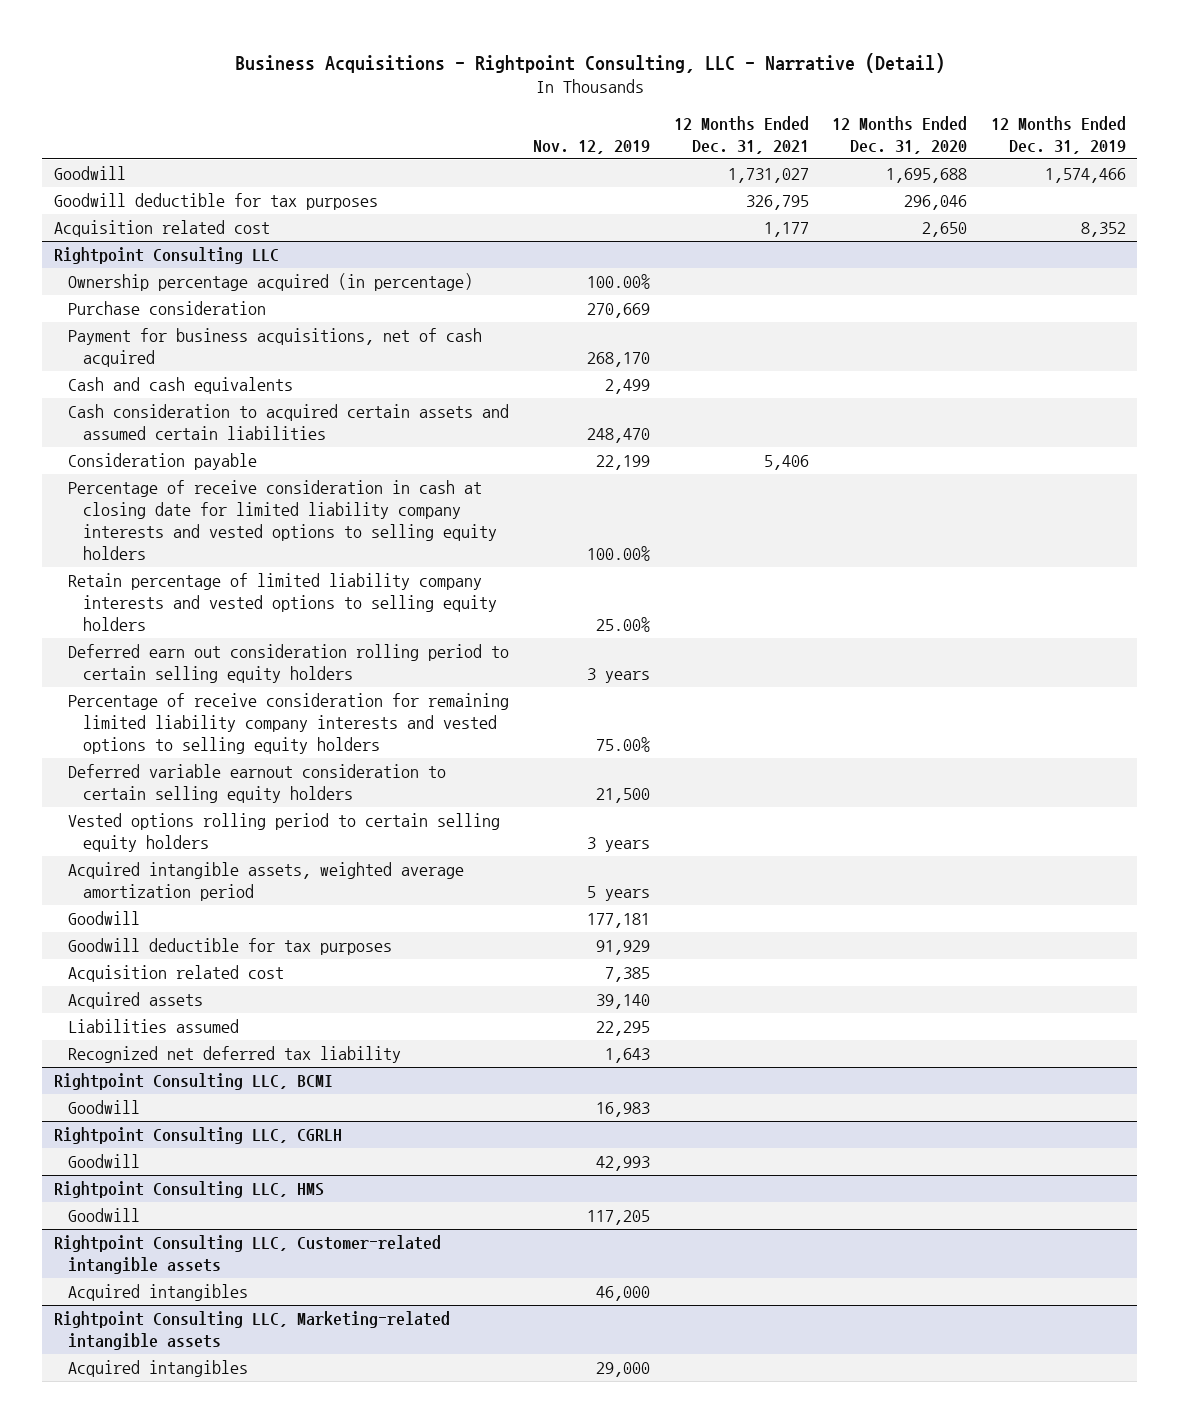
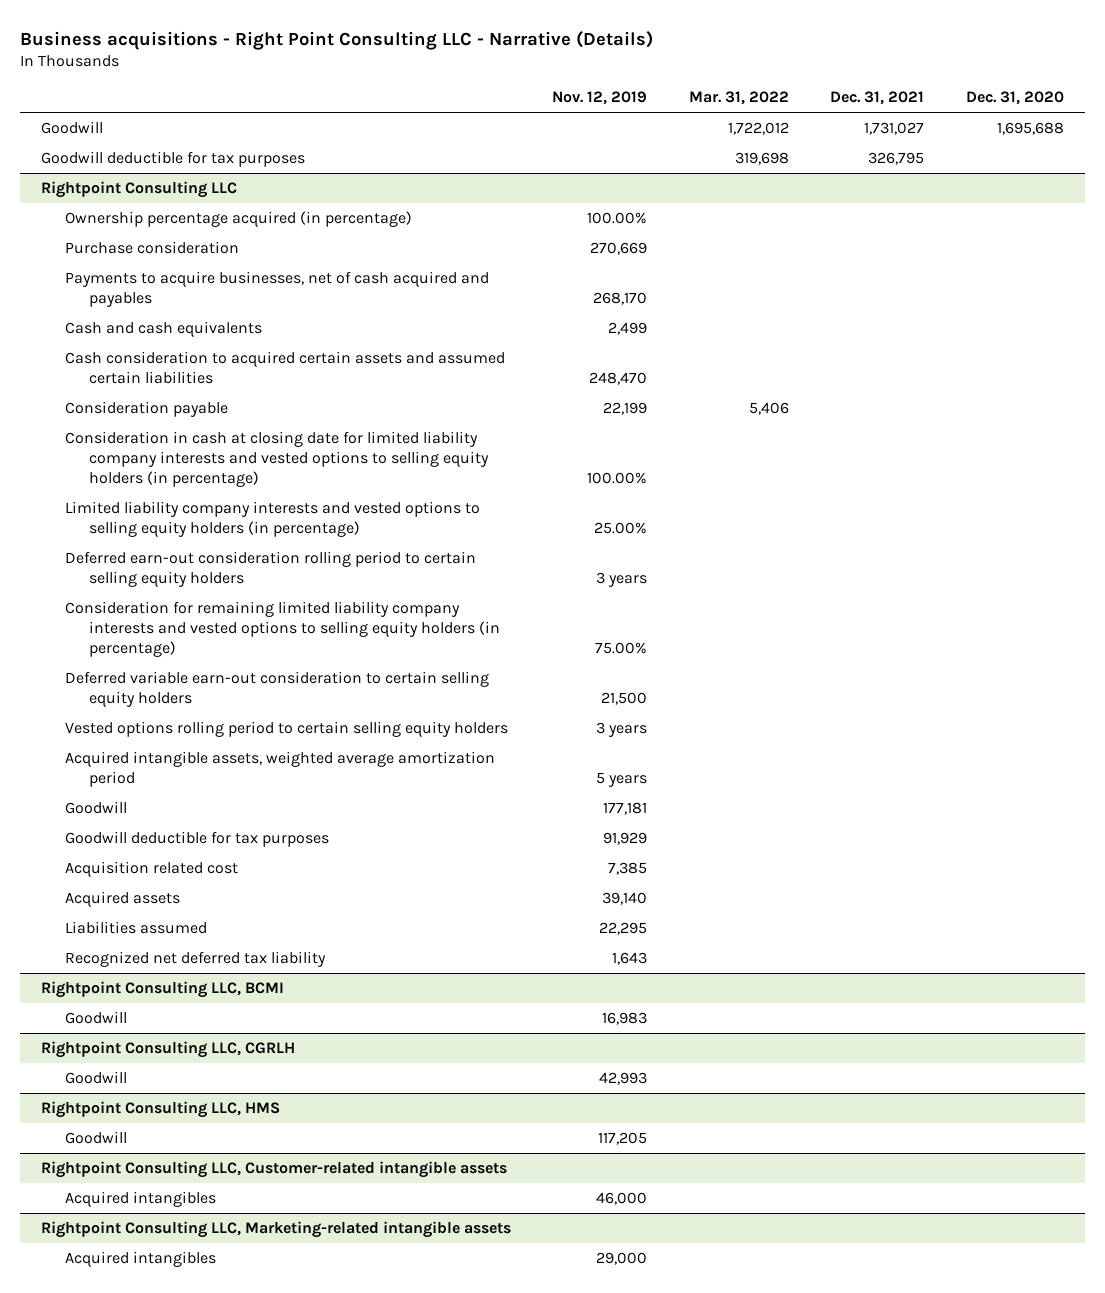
- Business Acquisitions - Rightpoint Consulting, LLC - Narrative (Detail)
+ Business acquisitions - Right Point Consulting LLC - Narrative (Details)
- | Nov. 12, 2019 | 12 Months Ended Dec. 31, 2021 | 12 Months Ended Dec. 31, 2020 | 12 Months Ended Dec. 31, 2019
+ | Nov. 12, 2019 | Mar. 31, 2022 | Dec. 31, 2021 | Dec. 31, 2020
- Acquisition related cost | | 1,177 | 2,650 | 8,352
@ Rightpoint Consulting LLC
- Payment for business acquisitions, net of cash acquired | 268,170 | | |
+ Payments to acquire businesses, net of cash acquired and payables | 268,170 | | |
- Percentage of receive consideration in cash at closing date for limited liability company interests and vested options to selling equity holders | 100.00% | | |
- Retain percentage of limited liability company interests and vested options to selling equity holders | 25.00% | | |
- Deferred earn out consideration rolling period to certain selling equity holders | 3 years | | |
- Percentage of receive consideration for remaining limited liability company interests and vested options to selling equity holders | 75.00% | | |
- Deferred variable earnout consideration to certain selling equity holders | 21,500 | | |
+ Consideration in cash at closing date for limited liability company interests and vested options to selling equity holders (in percentage) | 100.00% | | |
+ Limited liability company interests and vested options to selling equity holders (in percentage) | 25.00% | | |
+ Deferred earn-out consideration rolling period to certain selling equity holders | 3 years | | |
+ Consideration for remaining limited liability company interests and vested options to selling equity holders (in percentage) | 75.00% | | |
+ Deferred variable earn-out consideration to certain selling equity holders | 21,500 | | |

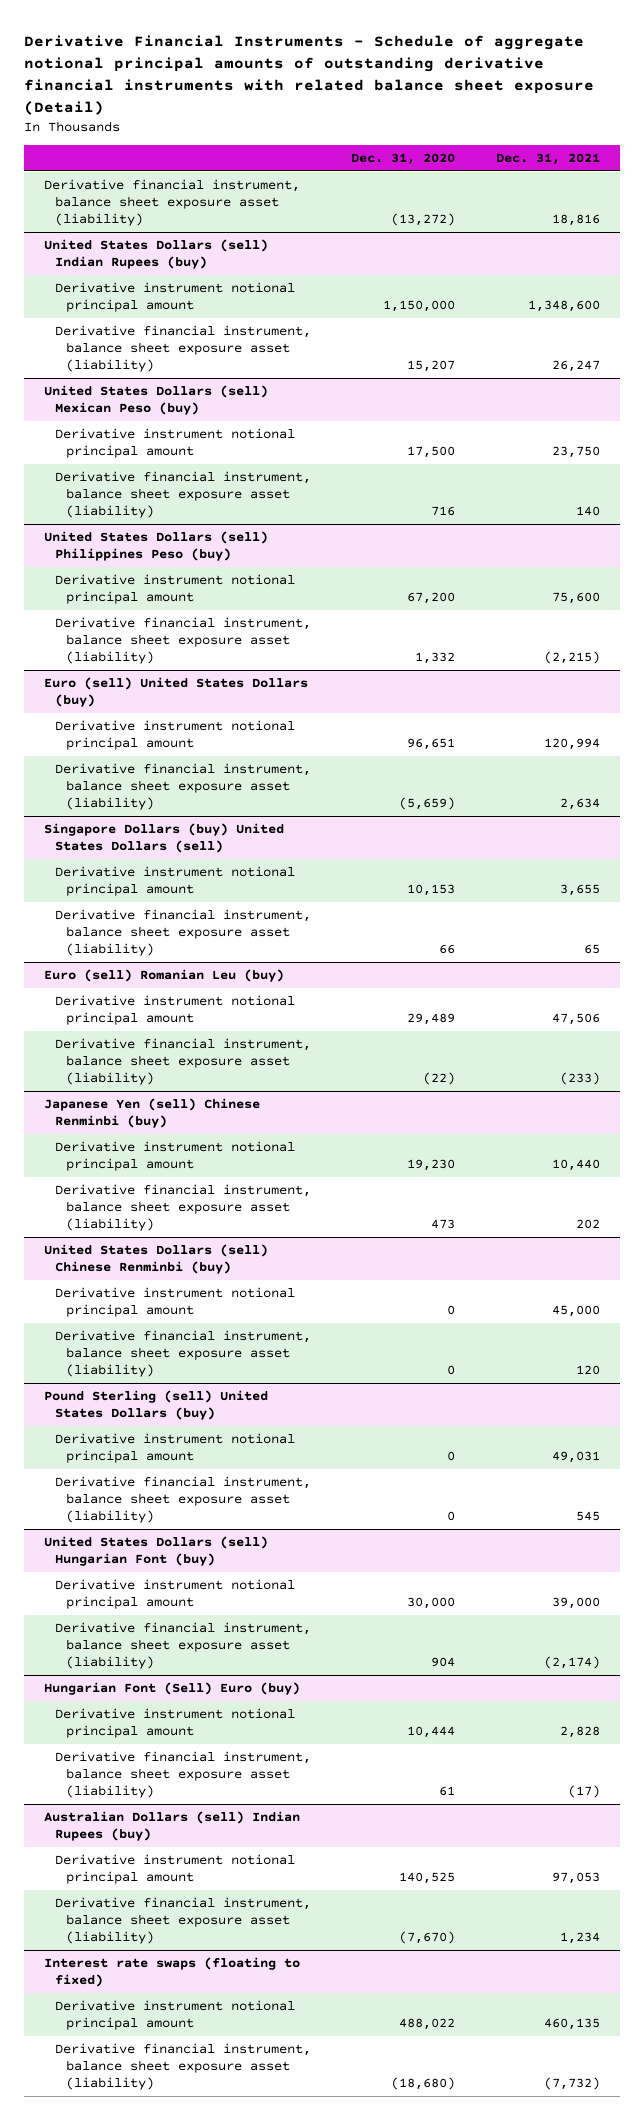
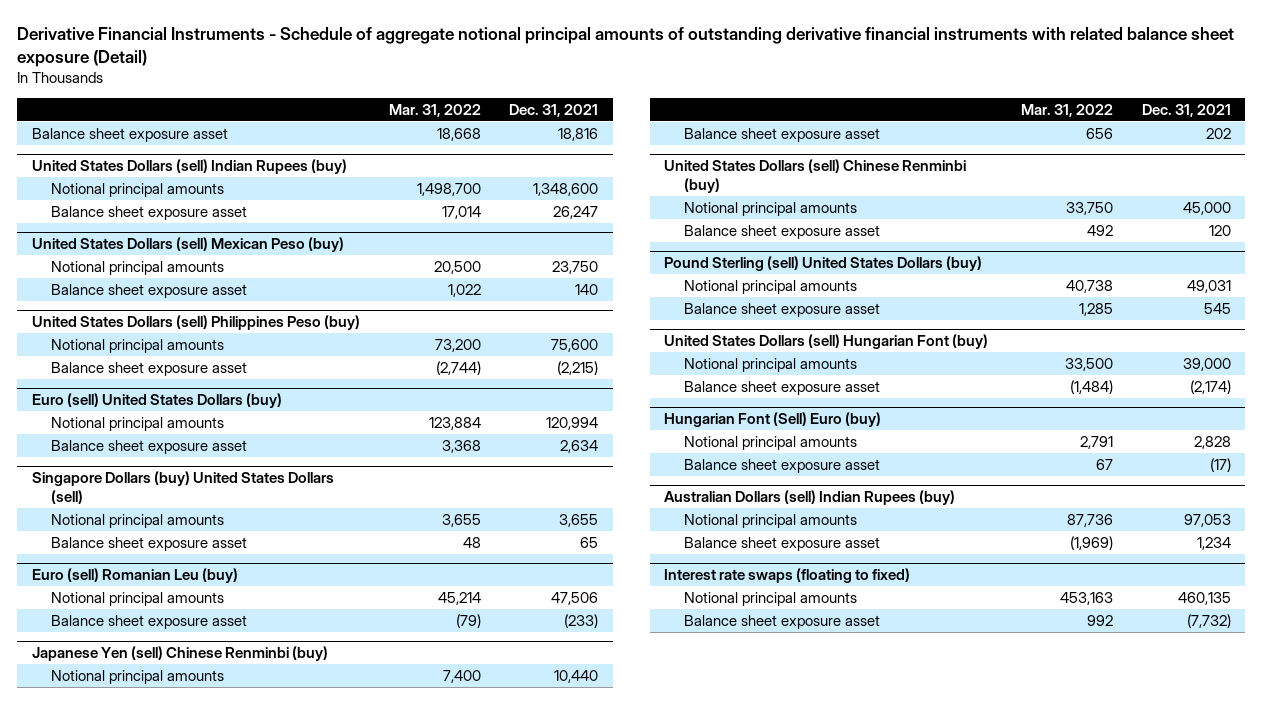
- | Dec. 31, 2020 | Dec. 31, 2021
+ | Mar. 31, 2022 | Dec. 31, 2021
- Derivative financial instrument, balance sheet exposure asset (liability) | (13,272) | 18,816
+ Balance sheet exposure asset | 18,668 | 18,816
@ United States Dollars (sell) Indian Rupees (buy)
- Derivative instrument notional principal amount | 1,150,000 | 1,348,600
- Derivative financial instrument, balance sheet exposure asset (liability) | 15,207 | 26,247
+ Notional principal amounts | 1,498,700 | 1,348,600
+ Balance sheet exposure asset | 17,014 | 26,247
@ United States Dollars (sell) Mexican Peso (buy)
- Derivative instrument notional principal amount | 17,500 | 23,750
- Derivative financial instrument, balance sheet exposure asset (liability) | 716 | 140
+ Notional principal amounts | 20,500 | 23,750
+ Balance sheet exposure asset | 1,022 | 140
@ United States Dollars (sell) Philippines Peso (buy)
- Derivative instrument notional principal amount | 67,200 | 75,600
- Derivative financial instrument, balance sheet exposure asset (liability) | 1,332 | (2,215)
+ Notional principal amounts | 73,200 | 75,600
+ Balance sheet exposure asset | (2,744) | (2,215)
@ Euro (sell) United States Dollars (buy)
- Derivative instrument notional principal amount | 96,651 | 120,994
- Derivative financial instrument, balance sheet exposure asset (liability) | (5,659) | 2,634
+ Notional principal amounts | 123,884 | 120,994
+ Balance sheet exposure asset | 3,368 | 2,634
@ Singapore Dollars (buy) United States Dollars (sell)
- Derivative instrument notional principal amount | 10,153 | 3,655
- Derivative financial instrument, balance sheet exposure asset (liability) | 66 | 65
+ Notional principal amounts | 3,655 | 3,655
+ Balance sheet exposure asset | 48 | 65
@ Euro (sell) Romanian Leu (buy)
- Derivative instrument notional principal amount | 29,489 | 47,506
- Derivative financial instrument, balance sheet exposure asset (liability) | (22) | (233)
+ Notional principal amounts | 45,214 | 47,506
+ Balance sheet exposure asset | (79) | (233)
@ Japanese Yen (sell) Chinese Renminbi (buy)
- Derivative instrument notional principal amount | 19,230 | 10,440
- Derivative financial instrument, balance sheet exposure asset (liability) | 473 | 202
+ Notional principal amounts | 7,400 | 10,440
+ Balance sheet exposure asset | 656 | 202
@ United States Dollars (sell) Chinese Renminbi (buy)
- Derivative instrument notional principal amount | 0 | 45,000
- Derivative financial instrument, balance sheet exposure asset (liability) | 0 | 120
+ Notional principal amounts | 33,750 | 45,000
+ Balance sheet exposure asset | 492 | 120
@ Pound Sterling (sell) United States Dollars (buy)
- Derivative instrument notional principal amount | 0 | 49,031
- Derivative financial instrument, balance sheet exposure asset (liability) | 0 | 545
+ Notional principal amounts | 40,738 | 49,031
+ Balance sheet exposure asset | 1,285 | 545
@ United States Dollars (sell) Hungarian Font (buy)
- Derivative instrument notional principal amount | 30,000 | 39,000
- Derivative financial instrument, balance sheet exposure asset (liability) | 904 | (2,174)
+ Notional principal amounts | 33,500 | 39,000
+ Balance sheet exposure asset | (1,484) | (2,174)
@ Hungarian Font (Sell) Euro (buy)
- Derivative instrument notional principal amount | 10,444 | 2,828
- Derivative financial instrument, balance sheet exposure asset (liability) | 61 | (17)
+ Notional principal amounts | 2,791 | 2,828
+ Balance sheet exposure asset | 67 | (17)
@ Australian Dollars (sell) Indian Rupees (buy)
- Derivative instrument notional principal amount | 140,525 | 97,053
- Derivative financial instrument, balance sheet exposure asset (liability) | (7,670) | 1,234
+ Notional principal amounts | 87,736 | 97,053
+ Balance sheet exposure asset | (1,969) | 1,234
@ Interest rate swaps (floating to fixed)
- Derivative instrument notional principal amount | 488,022 | 460,135
- Derivative financial instrument, balance sheet exposure asset (liability) | (18,680) | (7,732)
+ Notional principal amounts | 453,163 | 460,135
+ Balance sheet exposure asset | 992 | (7,732)

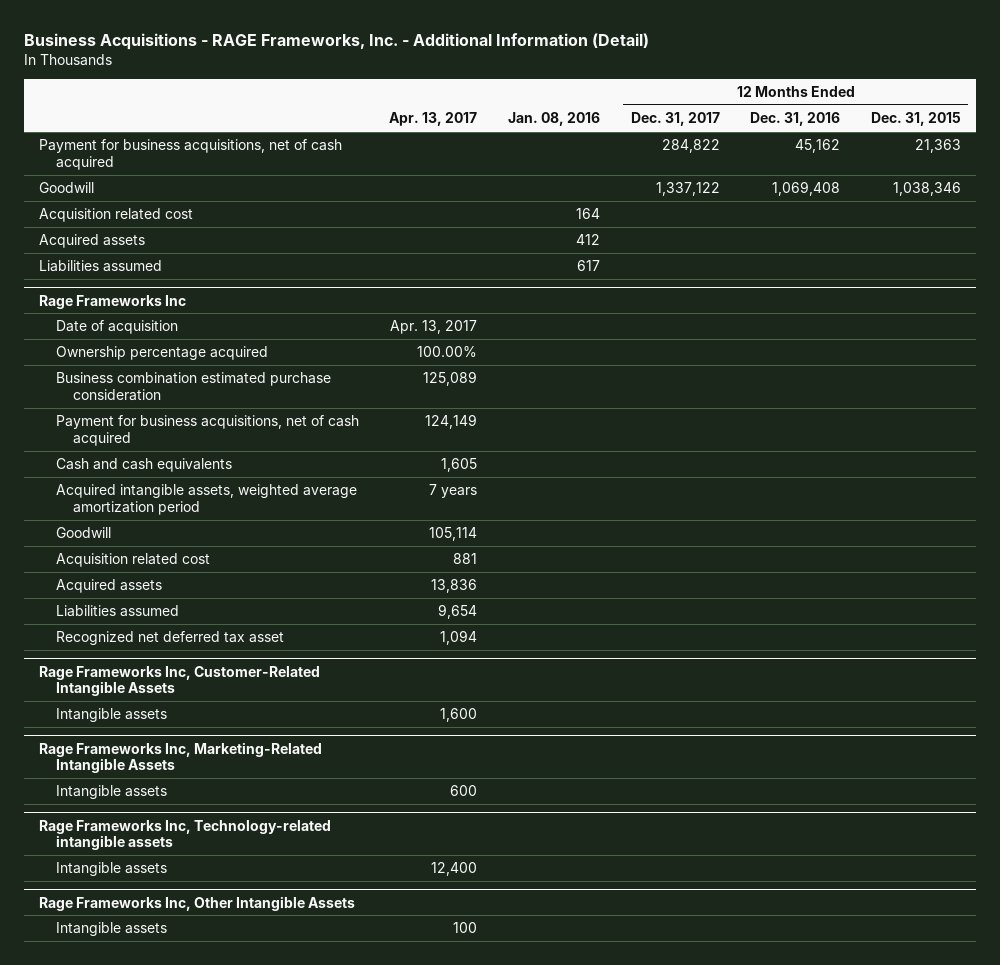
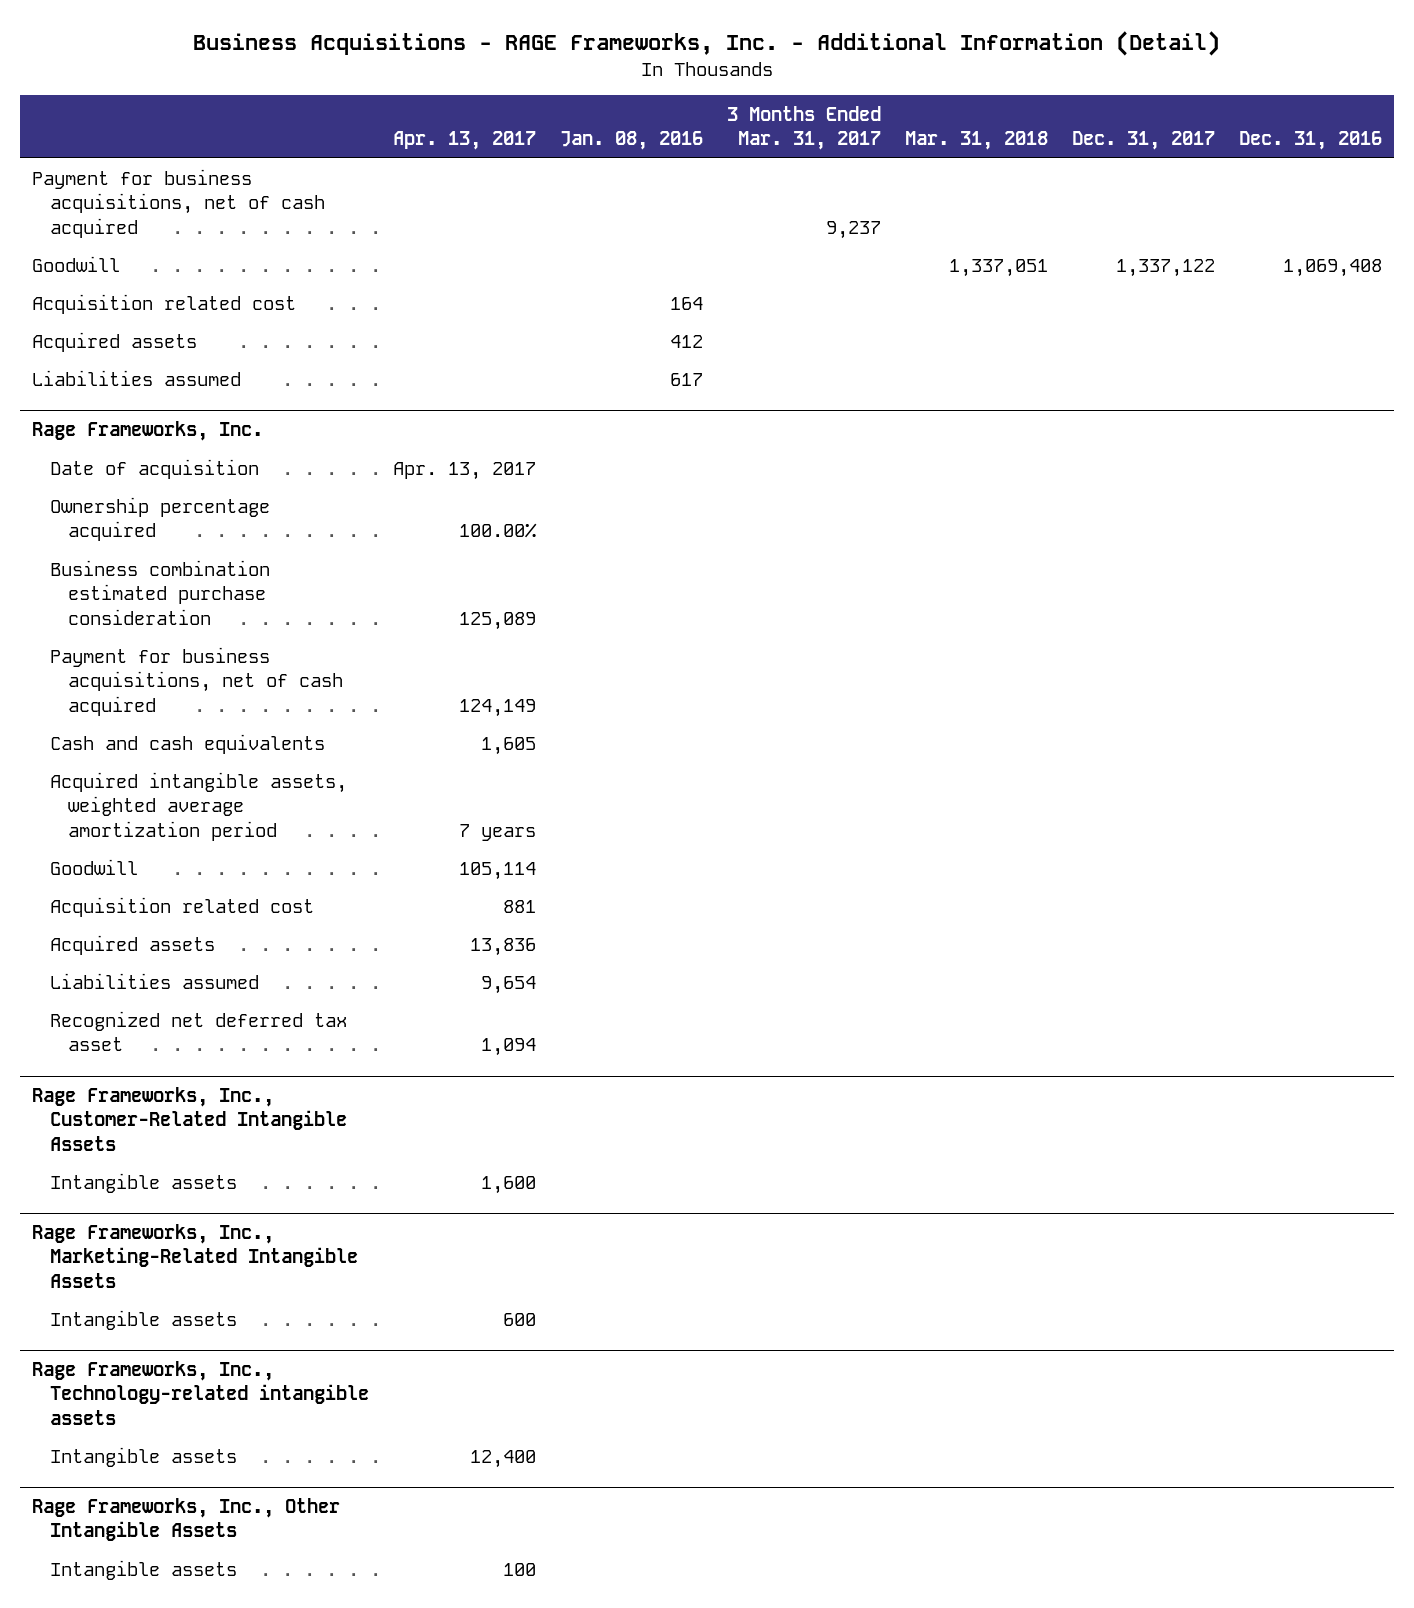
- | Apr. 13, 2017 | Jan. 08, 2016 | 12 Months Ended Dec. 31, 2017 | 12 Months Ended Dec. 31, 2016 | 12 Months Ended Dec. 31, 2015
+ | Apr. 13, 2017 | Jan. 08, 2016 | 3 Months Ended Mar. 31, 2017 | Mar. 31, 2018 | Dec. 31, 2017 | Dec. 31, 2016
- Rage Frameworks Inc
+ Rage Frameworks, Inc.
- Rage Frameworks Inc, Customer-Related Intangible Assets
+ Rage Frameworks, Inc., Customer-Related Intangible Assets
- Rage Frameworks Inc, Marketing-Related Intangible Assets
+ Rage Frameworks, Inc., Marketing-Related Intangible Assets
- Rage Frameworks Inc, Technology-related intangible assets
+ Rage Frameworks, Inc., Technology-related intangible assets
- Rage Frameworks Inc, Other Intangible Assets
+ Rage Frameworks, Inc., Other Intangible Assets

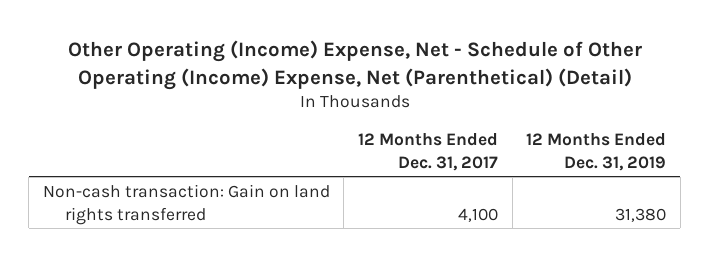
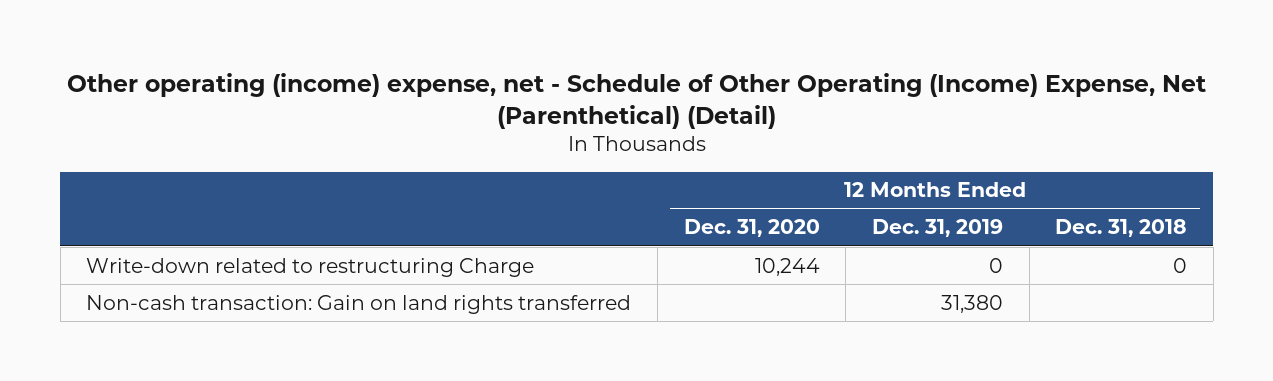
- Other Operating (Income) Expense, Net - Schedule of Other Operating (Income) Expense, Net (Parenthetical) (Detail)
+ Other operating (income) expense, net - Schedule of Other Operating (Income) Expense, Net (Parenthetical) (Detail)
- | 12 Months Ended Dec. 31, 2017 | 12 Months Ended Dec. 31, 2019
+ | 12 Months Ended Dec. 31, 2020 | 12 Months Ended Dec. 31, 2019 | 12 Months Ended Dec. 31, 2018
+ Write-down related to restructuring Charge | 10,244 | 0 | 0

